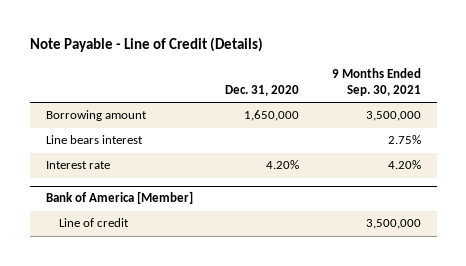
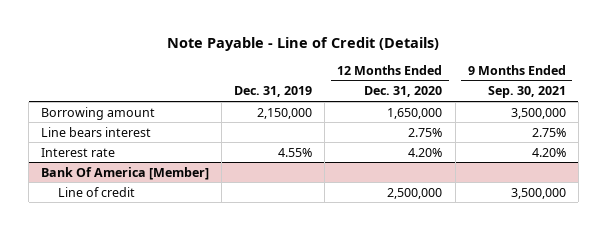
- | Dec. 31, 2020 | 9 Months Ended Sep. 30, 2021
+ | Dec. 31, 2019 | 12 Months Ended Dec. 31, 2020 | 9 Months Ended Sep. 30, 2021
- Bank of America [Member]
+ Bank Of America [Member]

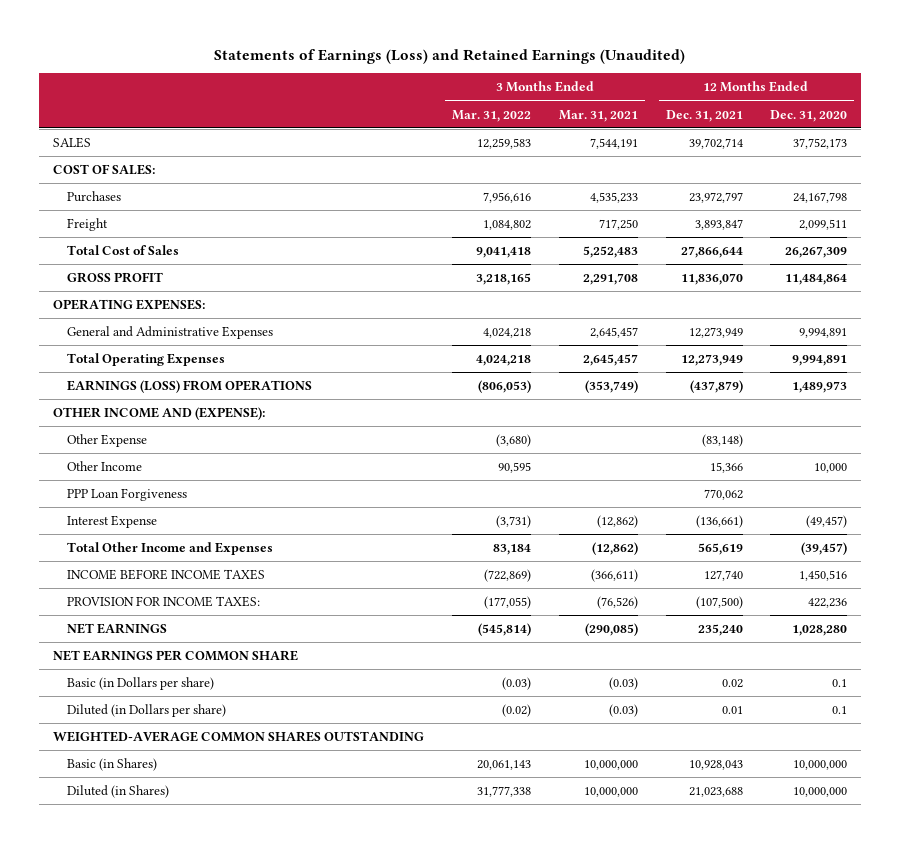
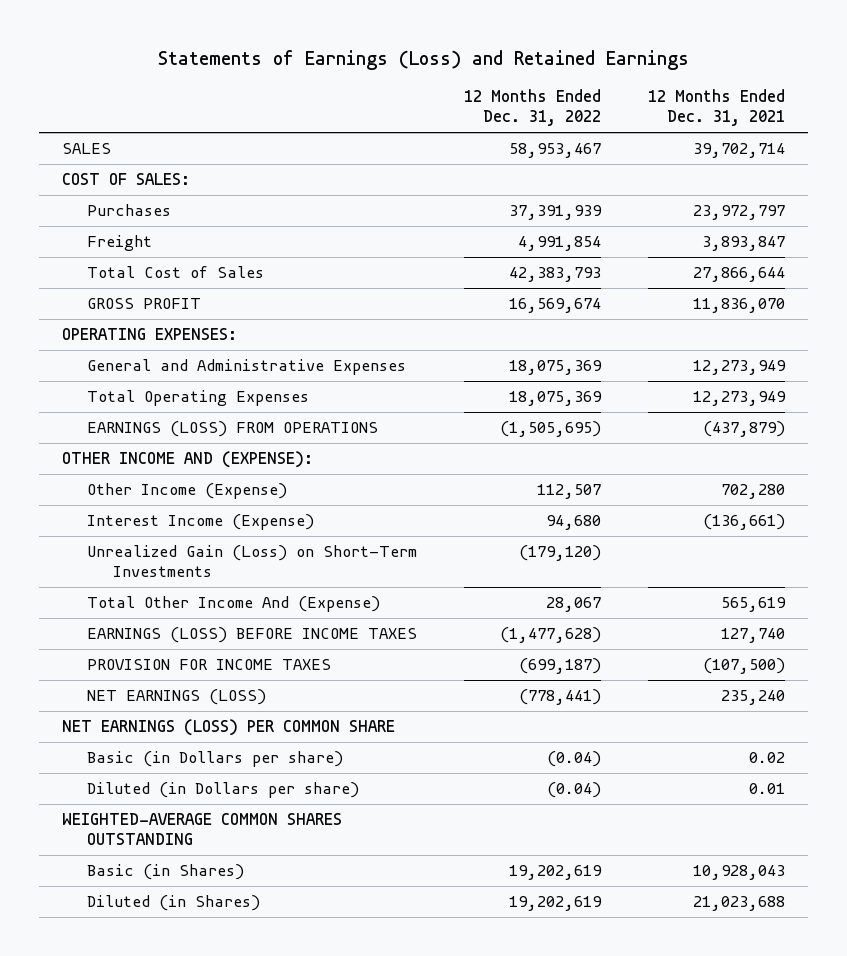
- Statements of Earnings (Loss) and Retained Earnings (Unaudited)
+ Statements of Earnings (Loss) and Retained Earnings
- | 3 Months Ended Mar. 31, 2022 | 3 Months Ended Mar. 31, 2021 | 12 Months Ended Dec. 31, 2021 | 12 Months Ended Dec. 31, 2020
+ | 12 Months Ended Dec. 31, 2022 | 12 Months Ended Dec. 31, 2021
- Other Expense | (3,680) | | (83,148) |
- Other Income | 90,595 | | 15,366 | 10,000
- PPP Loan Forgiveness | | | 770,062 |
- Interest Expense | (3,731) | (12,862) | (136,661) | (49,457)
- Total Other Income and Expenses | 83,184 | (12,862) | 565,619 | (39,457)
- INCOME BEFORE INCOME TAXES | (722,869) | (366,611) | 127,740 | 1,450,516
- PROVISION FOR INCOME TAXES: | (177,055) | (76,526) | (107,500) | 422,236
- NET EARNINGS | (545,814) | (290,085) | 235,240 | 1,028,280
- NET EARNINGS PER COMMON SHARE
+ Other Income (Expense) | 112,507 | 702,280
+ Interest Income (Expense) | 94,680 | (136,661)
+ Unrealized Gain (Loss) on Short-Term Investments | (179,120) |
+ Total Other Income And (Expense) | 28,067 | 565,619
+ EARNINGS (LOSS) BEFORE INCOME TAXES | (1,477,628) | 127,740
+ PROVISION FOR INCOME TAXES | (699,187) | (107,500)
+ NET EARNINGS (LOSS) | (778,441) | 235,240
+ NET EARNINGS (LOSS) PER COMMON SHARE

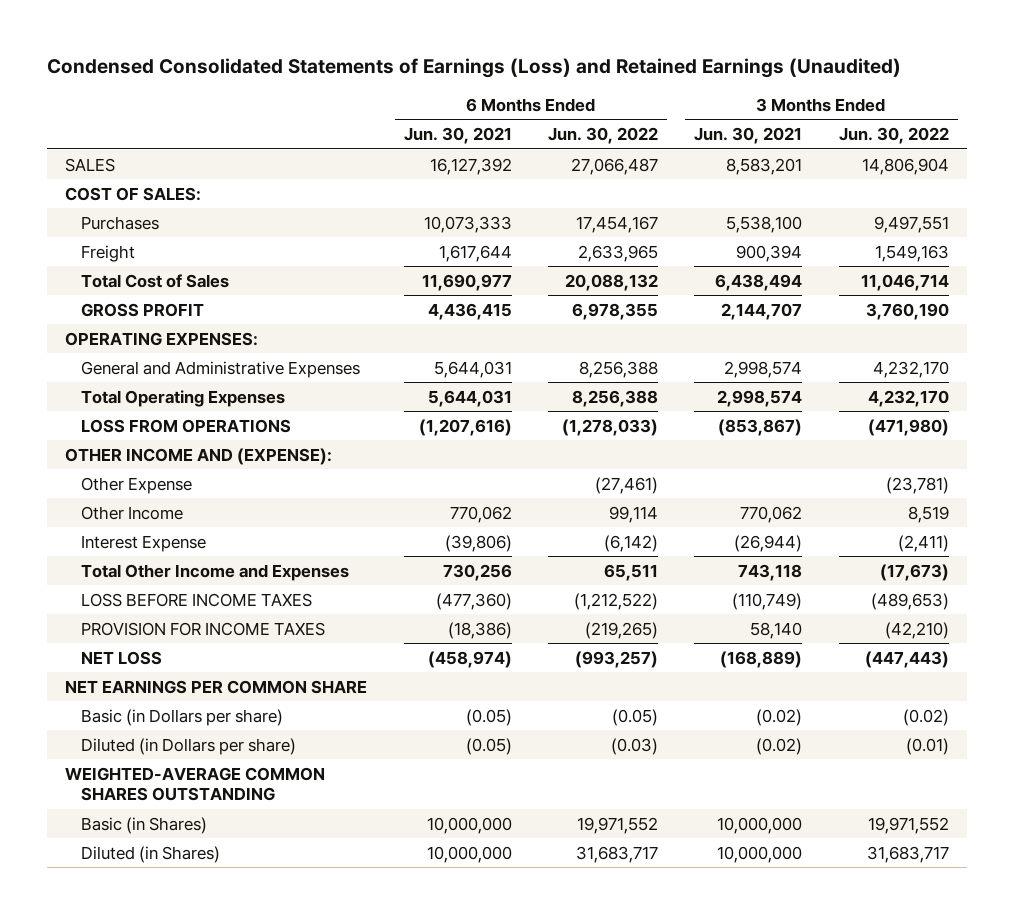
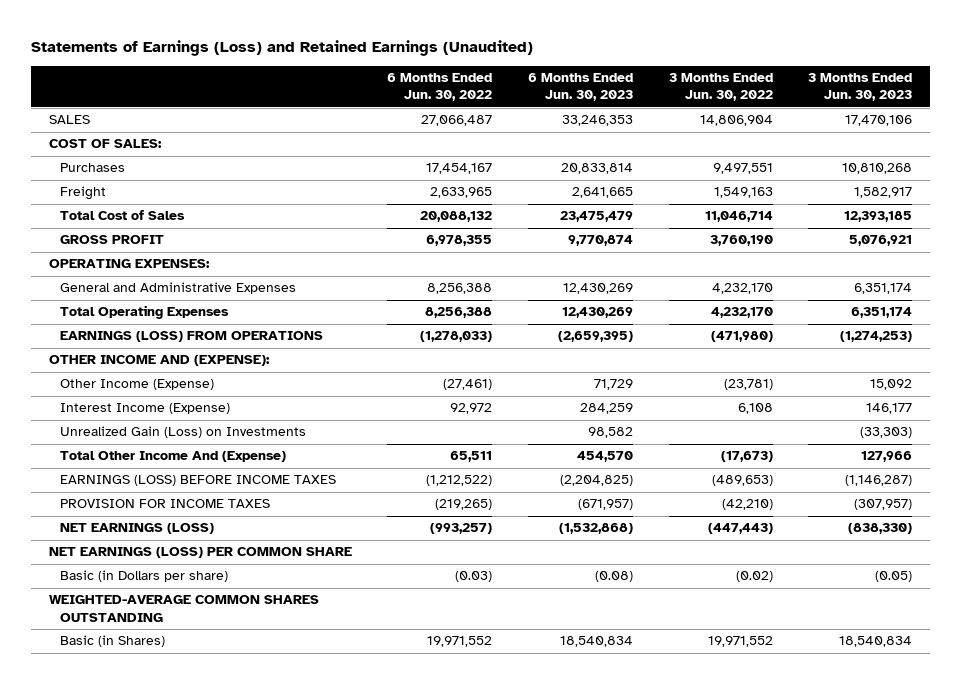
- Condensed Consolidated Statements of Earnings (Loss) and Retained Earnings (Unaudited)
+ Statements of Earnings (Loss) and Retained Earnings (Unaudited)
- | 6 Months Ended Jun. 30, 2021 | 6 Months Ended Jun. 30, 2022 | 3 Months Ended Jun. 30, 2021 | 3 Months Ended Jun. 30, 2022
+ | 6 Months Ended Jun. 30, 2022 | 6 Months Ended Jun. 30, 2023 | 3 Months Ended Jun. 30, 2022 | 3 Months Ended Jun. 30, 2023
- LOSS FROM OPERATIONS | (1,207,616) | (1,278,033) | (853,867) | (471,980)
+ EARNINGS (LOSS) FROM OPERATIONS | (1,278,033) | (2,659,395) | (471,980) | (1,274,253)
- Other Expense | | (27,461) | | (23,781)
- Other Income | 770,062 | 99,114 | 770,062 | 8,519
- Interest Expense | (39,806) | (6,142) | (26,944) | (2,411)
- Total Other Income and Expenses | 730,256 | 65,511 | 743,118 | (17,673)
- LOSS BEFORE INCOME TAXES | (477,360) | (1,212,522) | (110,749) | (489,653)
+ Other Income (Expense) | (27,461) | 71,729 | (23,781) | 15,092
+ Interest Income (Expense) | 92,972 | 284,259 | 6,108 | 146,177
+ Unrealized Gain (Loss) on Investments | | 98,582 | | (33,303)
+ Total Other Income And (Expense) | 65,511 | 454,570 | (17,673) | 127,966
+ EARNINGS (LOSS) BEFORE INCOME TAXES | (1,212,522) | (2,204,825) | (489,653) | (1,146,287)
- NET LOSS | (458,974) | (993,257) | (168,889) | (447,443)
- NET EARNINGS PER COMMON SHARE
- Basic (in Dollars per share) | (0.05) | (0.05) | (0.02) | (0.02)
- Diluted (in Dollars per share) | (0.05) | (0.03) | (0.02) | (0.01)
+ NET EARNINGS (LOSS) | (993,257) | (1,532,868) | (447,443) | (838,330)
+ NET EARNINGS (LOSS) PER COMMON SHARE
+ Basic (in Dollars per share) | (0.03) | (0.08) | (0.02) | (0.05)
- Diluted (in Shares) | 10,000,000 | 31,683,717 | 10,000,000 | 31,683,717

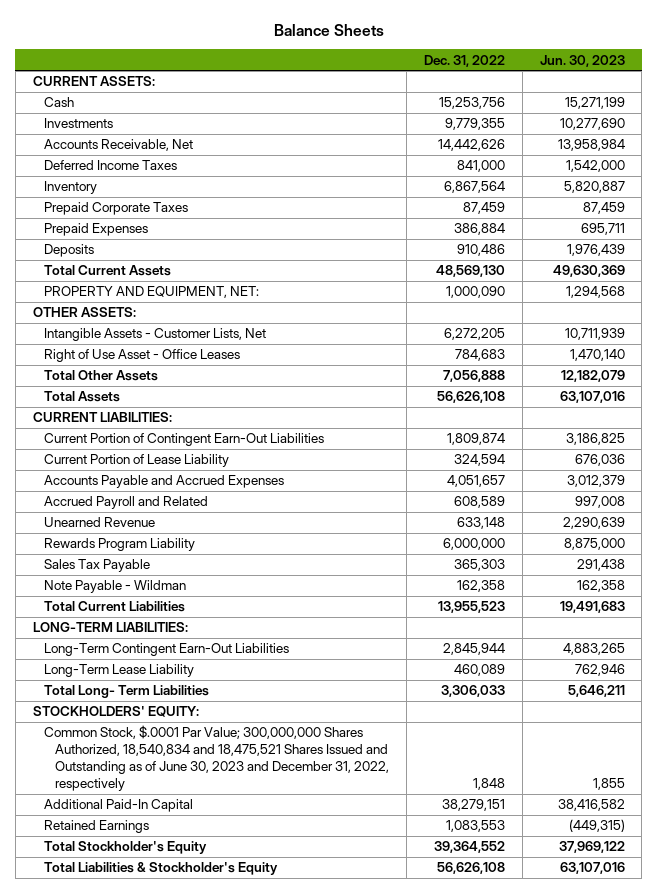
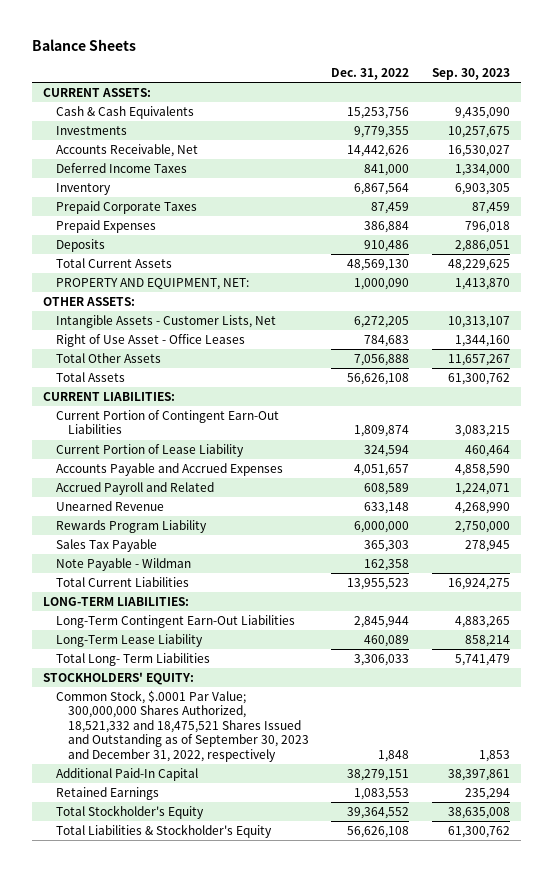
- | Dec. 31, 2022 | Jun. 30, 2023
+ | Dec. 31, 2022 | Sep. 30, 2023
- Cash | 15,253,756 | 15,271,199
+ Cash & Cash Equivalents | 15,253,756 | 9,435,090
- Common Stock, $.0001 Par Value; 300,000,000 Shares Authorized, 18,540,834 and 18,475,521 Shares Issued and Outstanding as of June 30, 2023 and December 31, 2022, respectively | 1,848 | 1,855
+ Common Stock, $.0001 Par Value; 300,000,000 Shares Authorized, 18,521,332 and 18,475,521 Shares Issued and Outstanding as of September 30, 2023 and December 31, 2022, respectively | 1,848 | 1,853

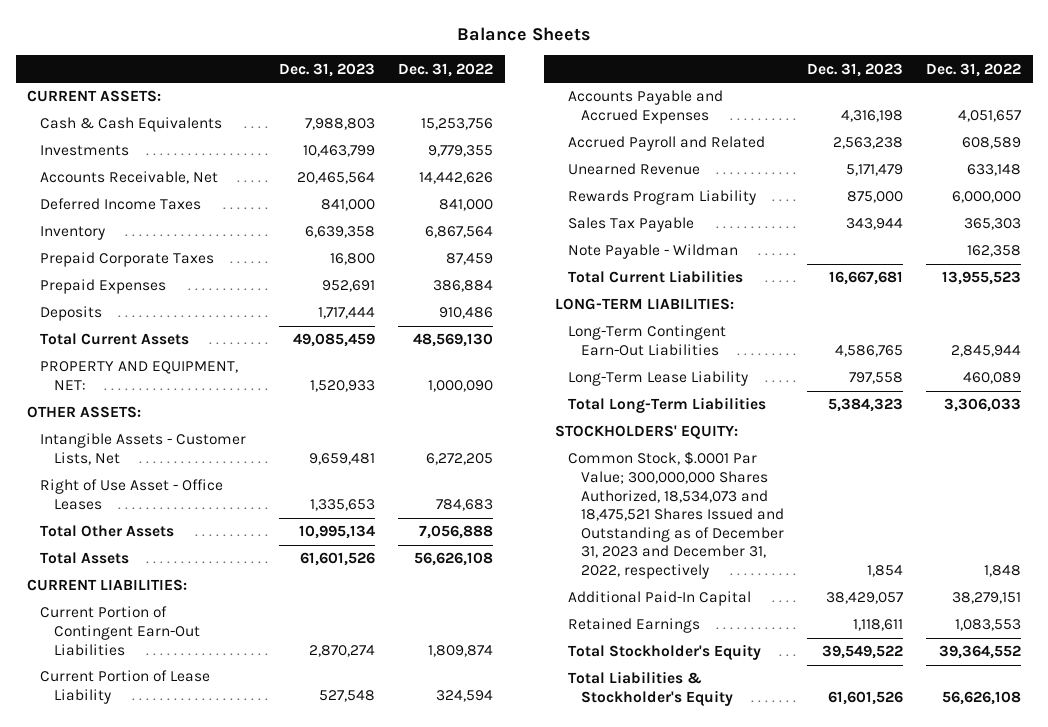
- | Dec. 31, 2022 | Sep. 30, 2023
+ | Dec. 31, 2023 | Dec. 31, 2022
- Total Long- Term Liabilities | 3,306,033 | 5,741,479
+ Total Long-Term Liabilities | 5,384,323 | 3,306,033
- Common Stock, $.0001 Par Value; 300,000,000 Shares Authorized, 18,521,332 and 18,475,521 Shares Issued and Outstanding as of September 30, 2023 and December 31, 2022, respectively | 1,848 | 1,853
+ Common Stock, $.0001 Par Value; 300,000,000 Shares Authorized, 18,534,073 and 18,475,521 Shares Issued and Outstanding as of December 31, 2023 and December 31, 2022, respectively | 1,854 | 1,848

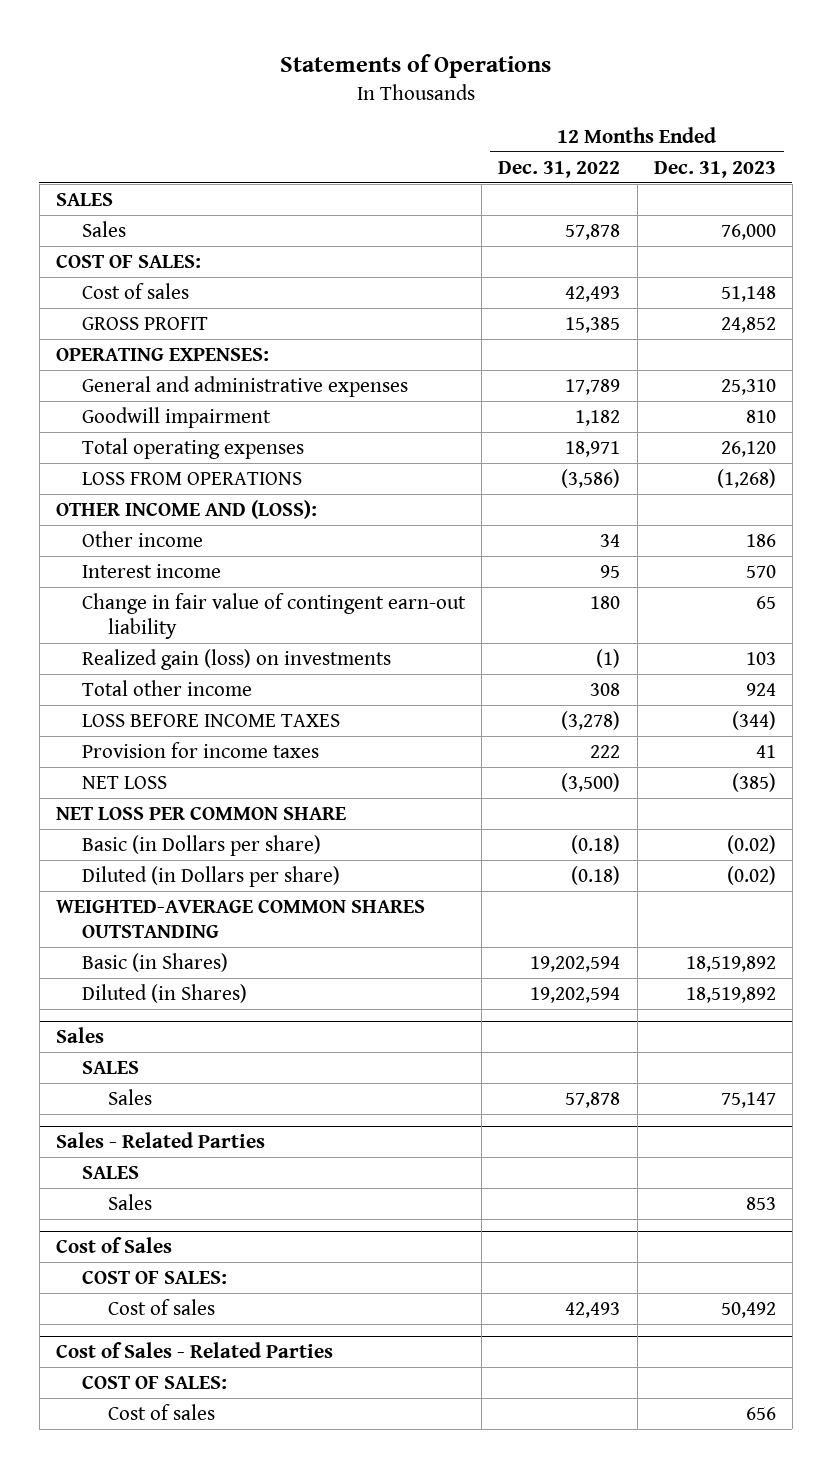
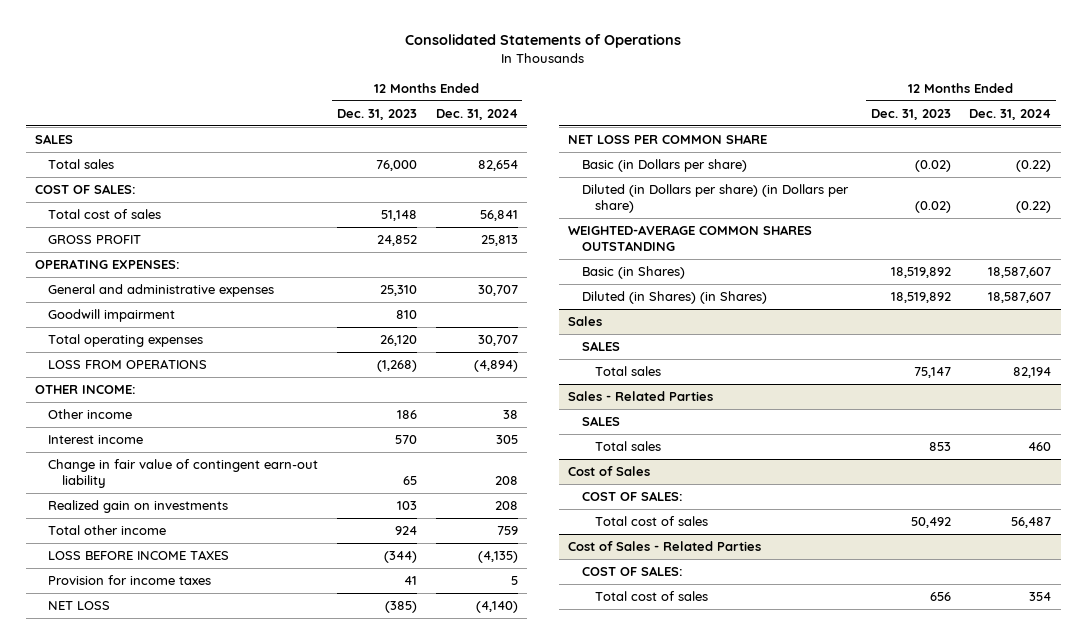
- Statements of Operations
+ Consolidated Statements of Operations
- | 12 Months Ended Dec. 31, 2022 | 12 Months Ended Dec. 31, 2023
+ | 12 Months Ended Dec. 31, 2023 | 12 Months Ended Dec. 31, 2024
- Sales | 57,878 | 76,000
+ Total sales | 76,000 | 82,654
- Cost of sales | 42,493 | 51,148
+ Total cost of sales | 51,148 | 56,841
- OTHER INCOME AND (LOSS):
+ OTHER INCOME:
- Realized gain (loss) on investments | (1) | 103
+ Realized gain on investments | 103 | 208
- Diluted (in Dollars per share) | (0.18) | (0.02)
+ Diluted (in Dollars per share) (in Dollars per share) | (0.02) | (0.22)
- Diluted (in Shares) | 19,202,594 | 18,519,892
+ Diluted (in Shares) (in Shares) | 18,519,892 | 18,587,607
@ Sales
- Sales | 57,878 | 75,147
+ Total sales | 75,147 | 82,194
@ Sales - Related Parties
- Sales | | 853
+ Total sales | 853 | 460
@ Cost of Sales
- Cost of sales | 42,493 | 50,492
+ Total cost of sales | 50,492 | 56,487
@ Cost of Sales - Related Parties
- Cost of sales | | 656
+ Total cost of sales | 656 | 354

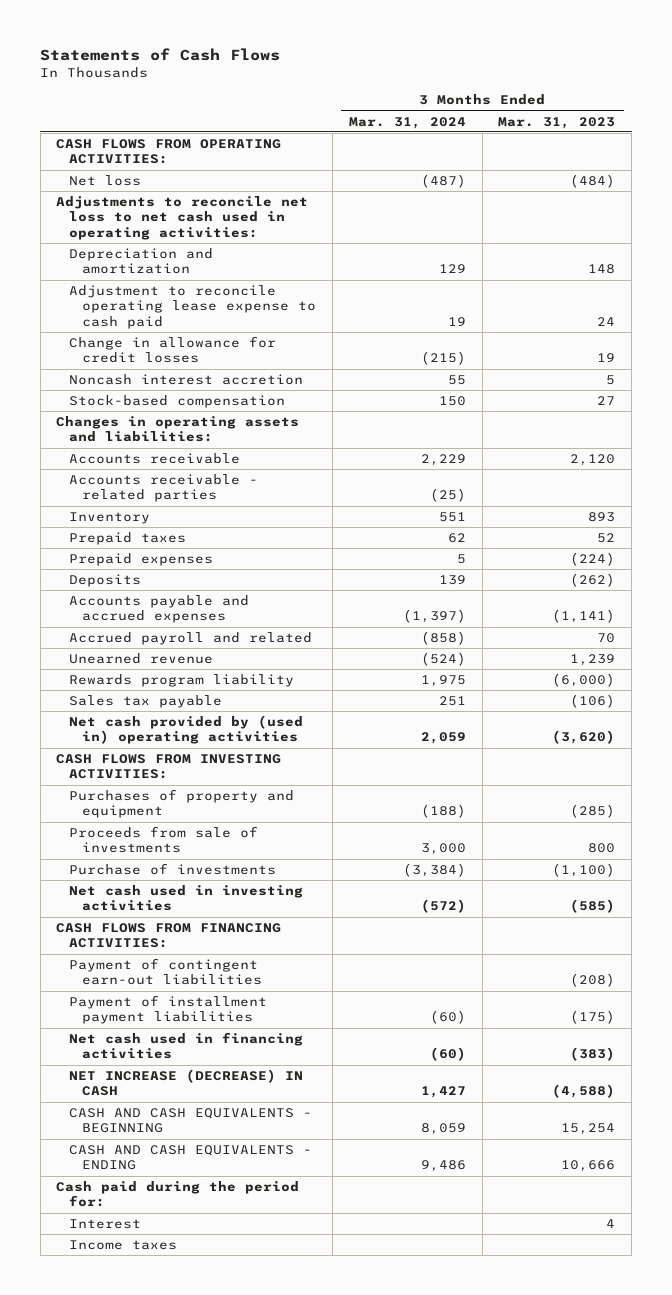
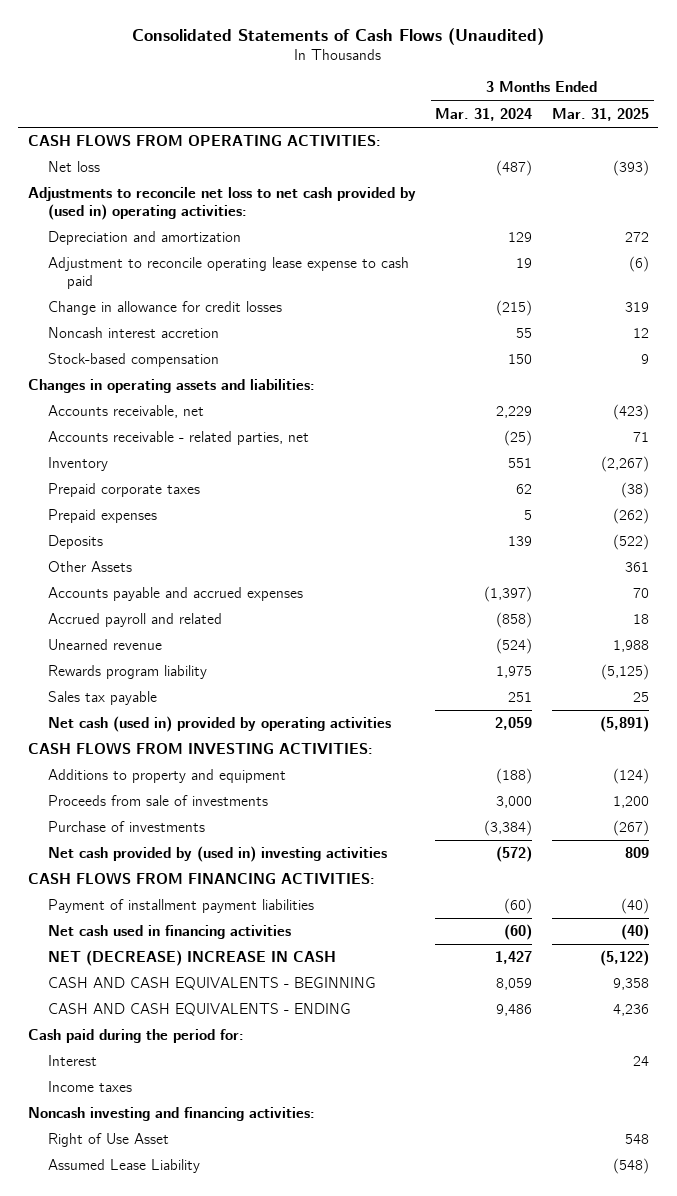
- Statements of Cash Flows
+ Consolidated Statements of Cash Flows (Unaudited)
- | 3 Months Ended Mar. 31, 2024 | 3 Months Ended Mar. 31, 2023
+ | 3 Months Ended Mar. 31, 2024 | 3 Months Ended Mar. 31, 2025
- Adjustments to reconcile net loss to net cash used in operating activities:
+ Adjustments to reconcile net loss to net cash provided by (used in) operating activities:
- Accounts receivable | 2,229 | 2,120
- Accounts receivable - related parties | (25) |
+ Accounts receivable, net | 2,229 | (423)
+ Accounts receivable - related parties, net | (25) | 71
- Prepaid taxes | 62 | 52
+ Prepaid corporate taxes | 62 | (38)
+ Other Assets | | 361
- Net cash provided by (used in) operating activities | 2,059 | (3,620)
+ Net cash (used in) provided by operating activities | 2,059 | (5,891)
- Purchases of property and equipment | (188) | (285)
+ Additions to property and equipment | (188) | (124)
- Net cash used in investing activities | (572) | (585)
+ Net cash provided by (used in) investing activities | (572) | 809
- Payment of contingent earn-out liabilities | | (208)
- NET INCREASE (DECREASE) IN CASH | 1,427 | (4,588)
+ NET (DECREASE) INCREASE IN CASH | 1,427 | (5,122)
+ Noncash investing and financing activities:
+ Right of Use Asset | | 548
+ Assumed Lease Liability | | (548)

